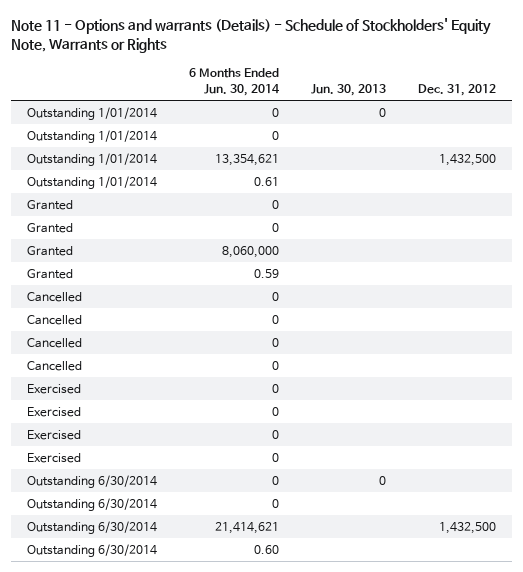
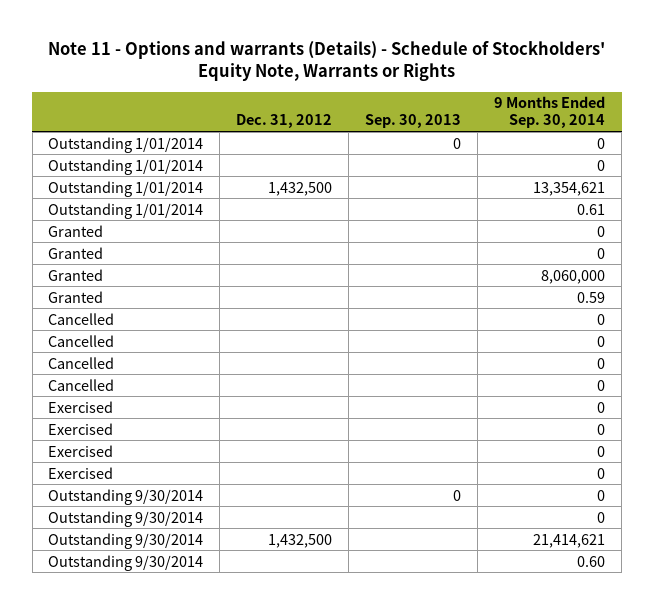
- | 6 Months Ended Jun. 30, 2014 | Jun. 30, 2013 | Dec. 31, 2012
+ | Dec. 31, 2012 | Sep. 30, 2013 | 9 Months Ended Sep. 30, 2014
- Outstanding 6/30/2014 | 0 | 0 |
- Outstanding 6/30/2014 | 0 | |
- Outstanding 6/30/2014 | 21,414,621 | | 1,432,500
- Outstanding 6/30/2014 | 0.60 | |
+ Outstanding 9/30/2014 | | 0 | 0
+ Outstanding 9/30/2014 | | | 0
+ Outstanding 9/30/2014 | 1,432,500 | | 21,414,621
+ Outstanding 9/30/2014 | | | 0.60

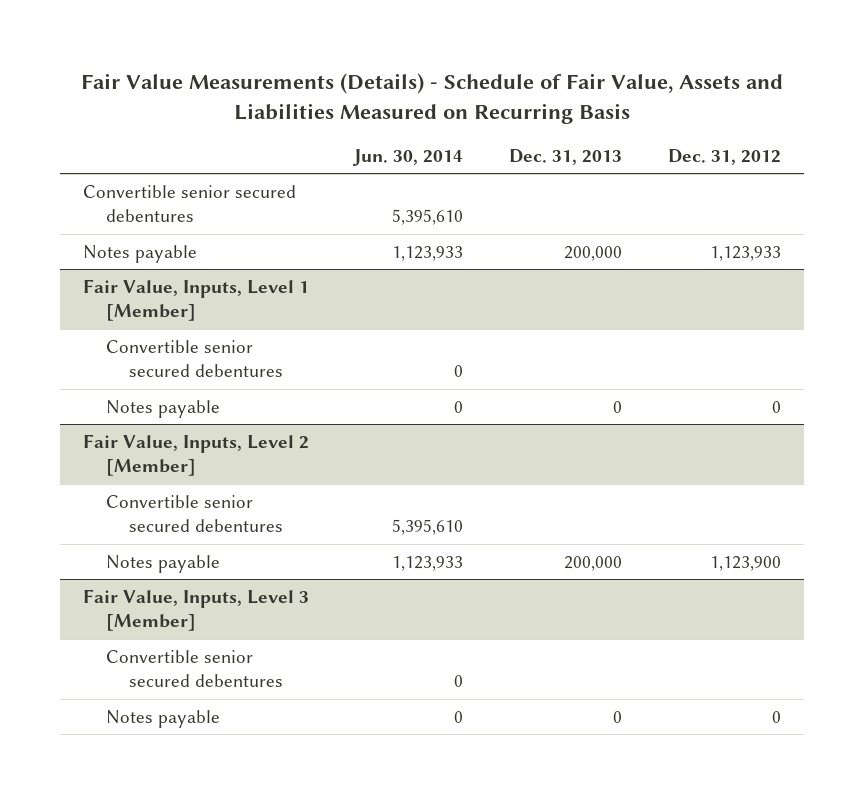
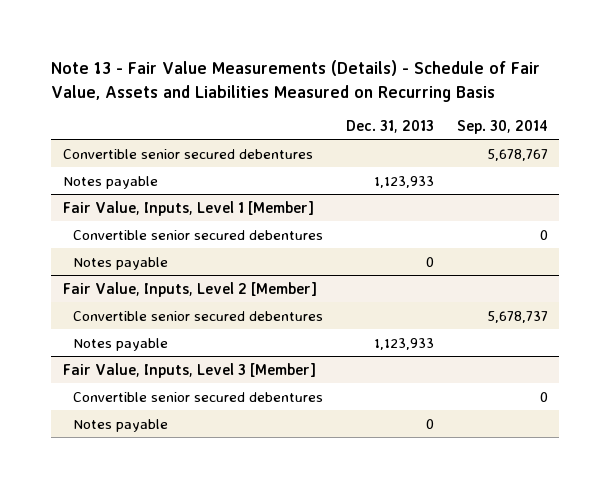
- Fair Value Measurements (Details) - Schedule of Fair Value, Assets and Liabilities Measured on Recurring Basis
+ Note 13 - Fair Value Measurements (Details) - Schedule of Fair Value, Assets and Liabilities Measured on Recurring Basis
- | Jun. 30, 2014 | Dec. 31, 2013 | Dec. 31, 2012
+ | Dec. 31, 2013 | Sep. 30, 2014
- Notes payable | 1,123,933 | 200,000 | 1,123,933
+ Notes payable | 1,123,933 |
@ Fair Value, Inputs, Level 2 [Member]
- Notes payable | 1,123,933 | 200,000 | 1,123,900
+ Notes payable | 1,123,933 |

